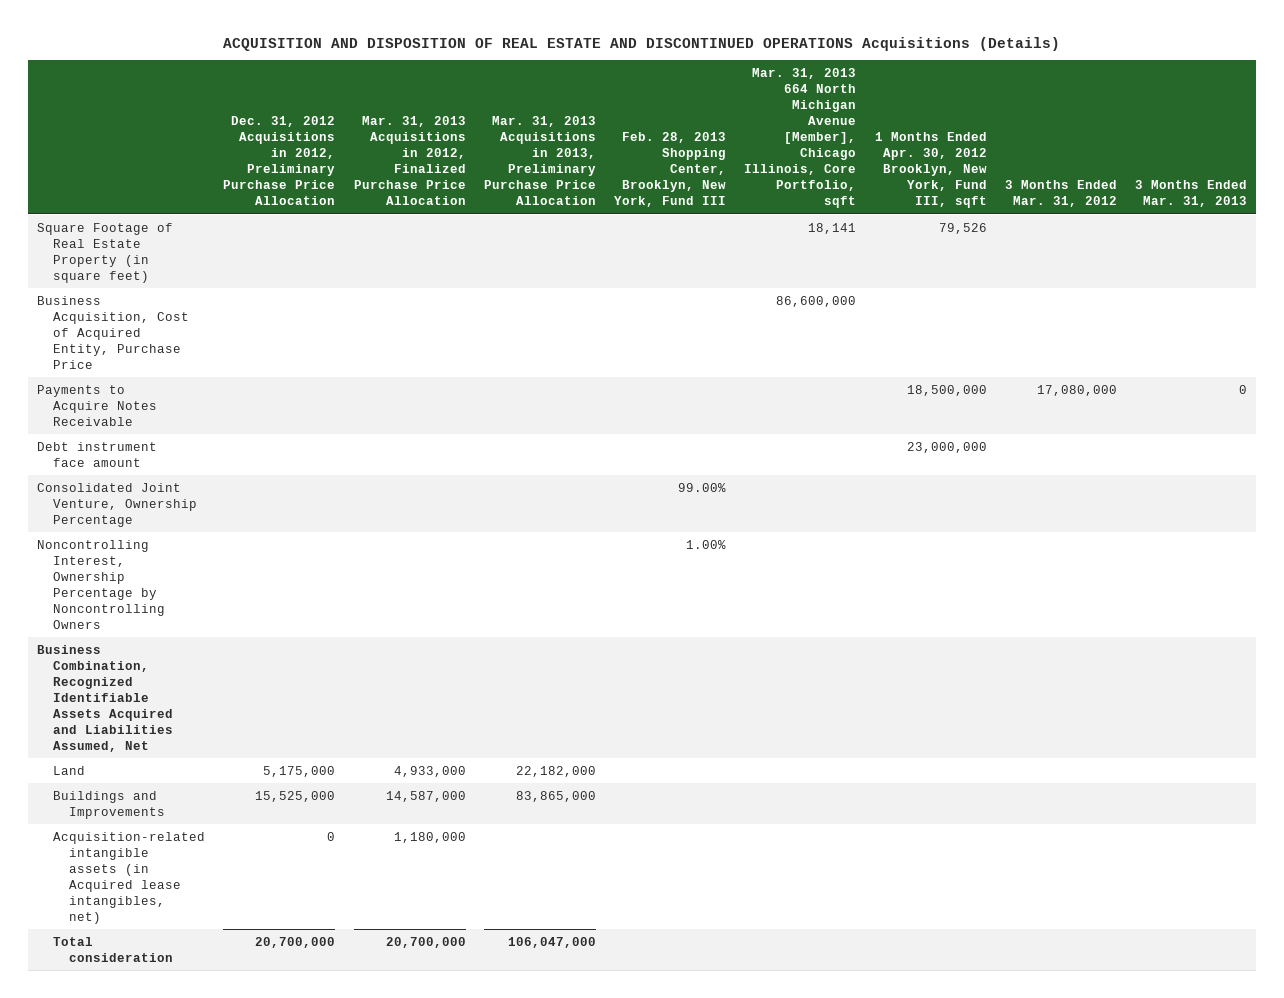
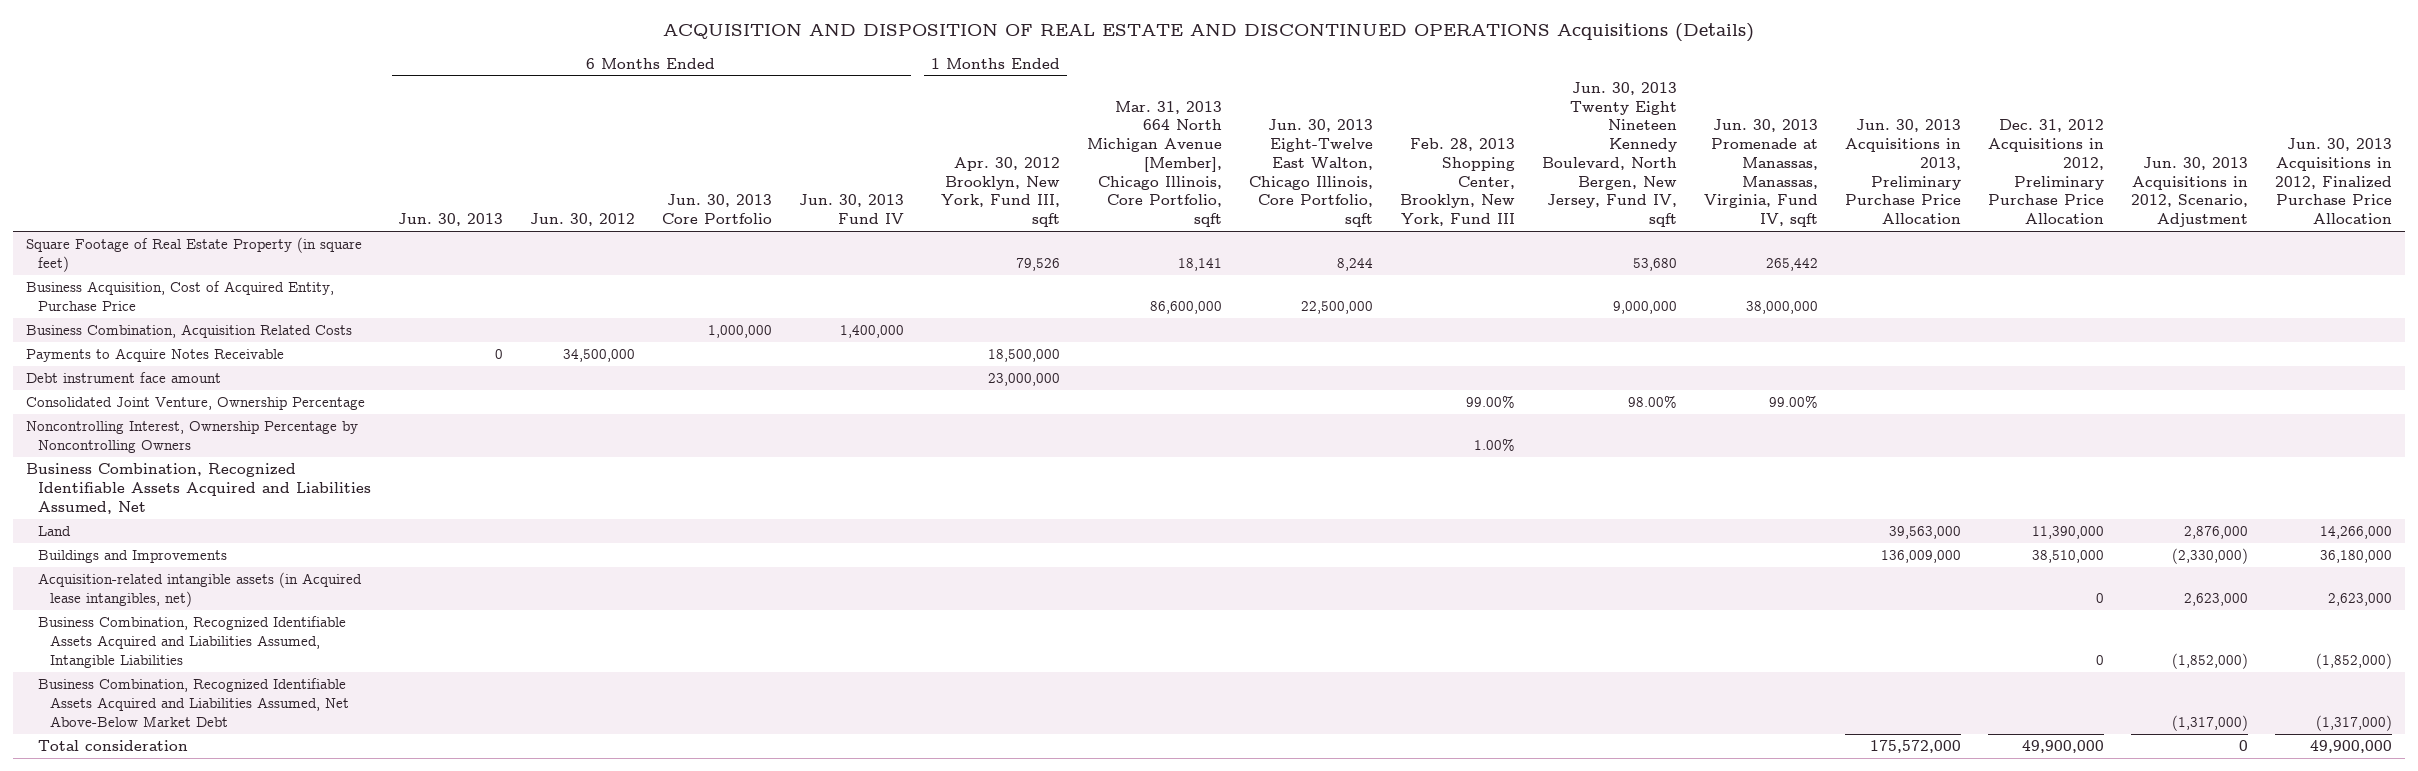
- | Dec. 31, 2012 Acquisitions in 2012, Preliminary Purchase Price Allocation | Mar. 31, 2013 Acquisitions in 2012, Finalized Purchase Price Allocation | Mar. 31, 2013 Acquisitions in 2013, Preliminary Purchase Price Allocation | Feb. 28, 2013 Shopping Center, Brooklyn, New York, Fund III | Mar. 31, 2013 664 North Michigan Avenue [Member], Chicago Illinois, Core Portfolio, sqft | 1 Months Ended Apr. 30, 2012 Brooklyn, New York, Fund III, sqft | 3 Months Ended Mar. 31, 2012 | 3 Months Ended Mar. 31, 2013
+ | 6 Months Ended Jun. 30, 2013 | 6 Months Ended Jun. 30, 2012 | 6 Months Ended Jun. 30, 2013 Core Portfolio | 6 Months Ended Jun. 30, 2013 Fund IV | 1 Months Ended Apr. 30, 2012 Brooklyn, New York, Fund III, sqft | Mar. 31, 2013 664 North Michigan Avenue [Member], Chicago Illinois, Core Portfolio, sqft | Jun. 30, 2013 Eight-Twelve East Walton, Chicago Illinois, Core Portfolio, sqft | Feb. 28, 2013 Shopping Center, Brooklyn, New York, Fund III | Jun. 30, 2013 Twenty Eight Nineteen Kennedy Boulevard, North Bergen, New Jersey, Fund IV, sqft | Jun. 30, 2013 Promenade at Manassas, Manassas, Virginia, Fund IV, sqft | Jun. 30, 2013 Acquisitions in 2013, Preliminary Purchase Price Allocation | Dec. 31, 2012 Acquisitions in 2012, Preliminary Purchase Price Allocation | Jun. 30, 2013 Acquisitions in 2012, Scenario, Adjustment | Jun. 30, 2013 Acquisitions in 2012, Finalized Purchase Price Allocation
+ Business Combination, Acquisition Related Costs | | | 1,000,000 | 1,400,000 | | | | | | | | | |
- Land | 5,175,000 | 4,933,000 | 22,182,000 | | | | |
- Buildings and Improvements | 15,525,000 | 14,587,000 | 83,865,000 | | | | |
+ Land | | | | | | | | | | | 39,563,000 | 11,390,000 | 2,876,000 | 14,266,000
+ Buildings and Improvements | | | | | | | | | | | 136,009,000 | 38,510,000 | (2,330,000) | 36,180,000
- Total consideration | 20,700,000 | 20,700,000 | 106,047,000 | | | | |
+ Business Combination, Recognized Identifiable Assets Acquired and Liabilities Assumed, Intangible Liabilities | | | | | | | | | | | | 0 | (1,852,000) | (1,852,000)
+ Business Combination, Recognized Identifiable Assets Acquired and Liabilities Assumed, Net Above-Below Market Debt | | | | | | | | | | | | | (1,317,000) | (1,317,000)
+ Total consideration | | | | | | | | | | | 175,572,000 | 49,900,000 | 0 | 49,900,000

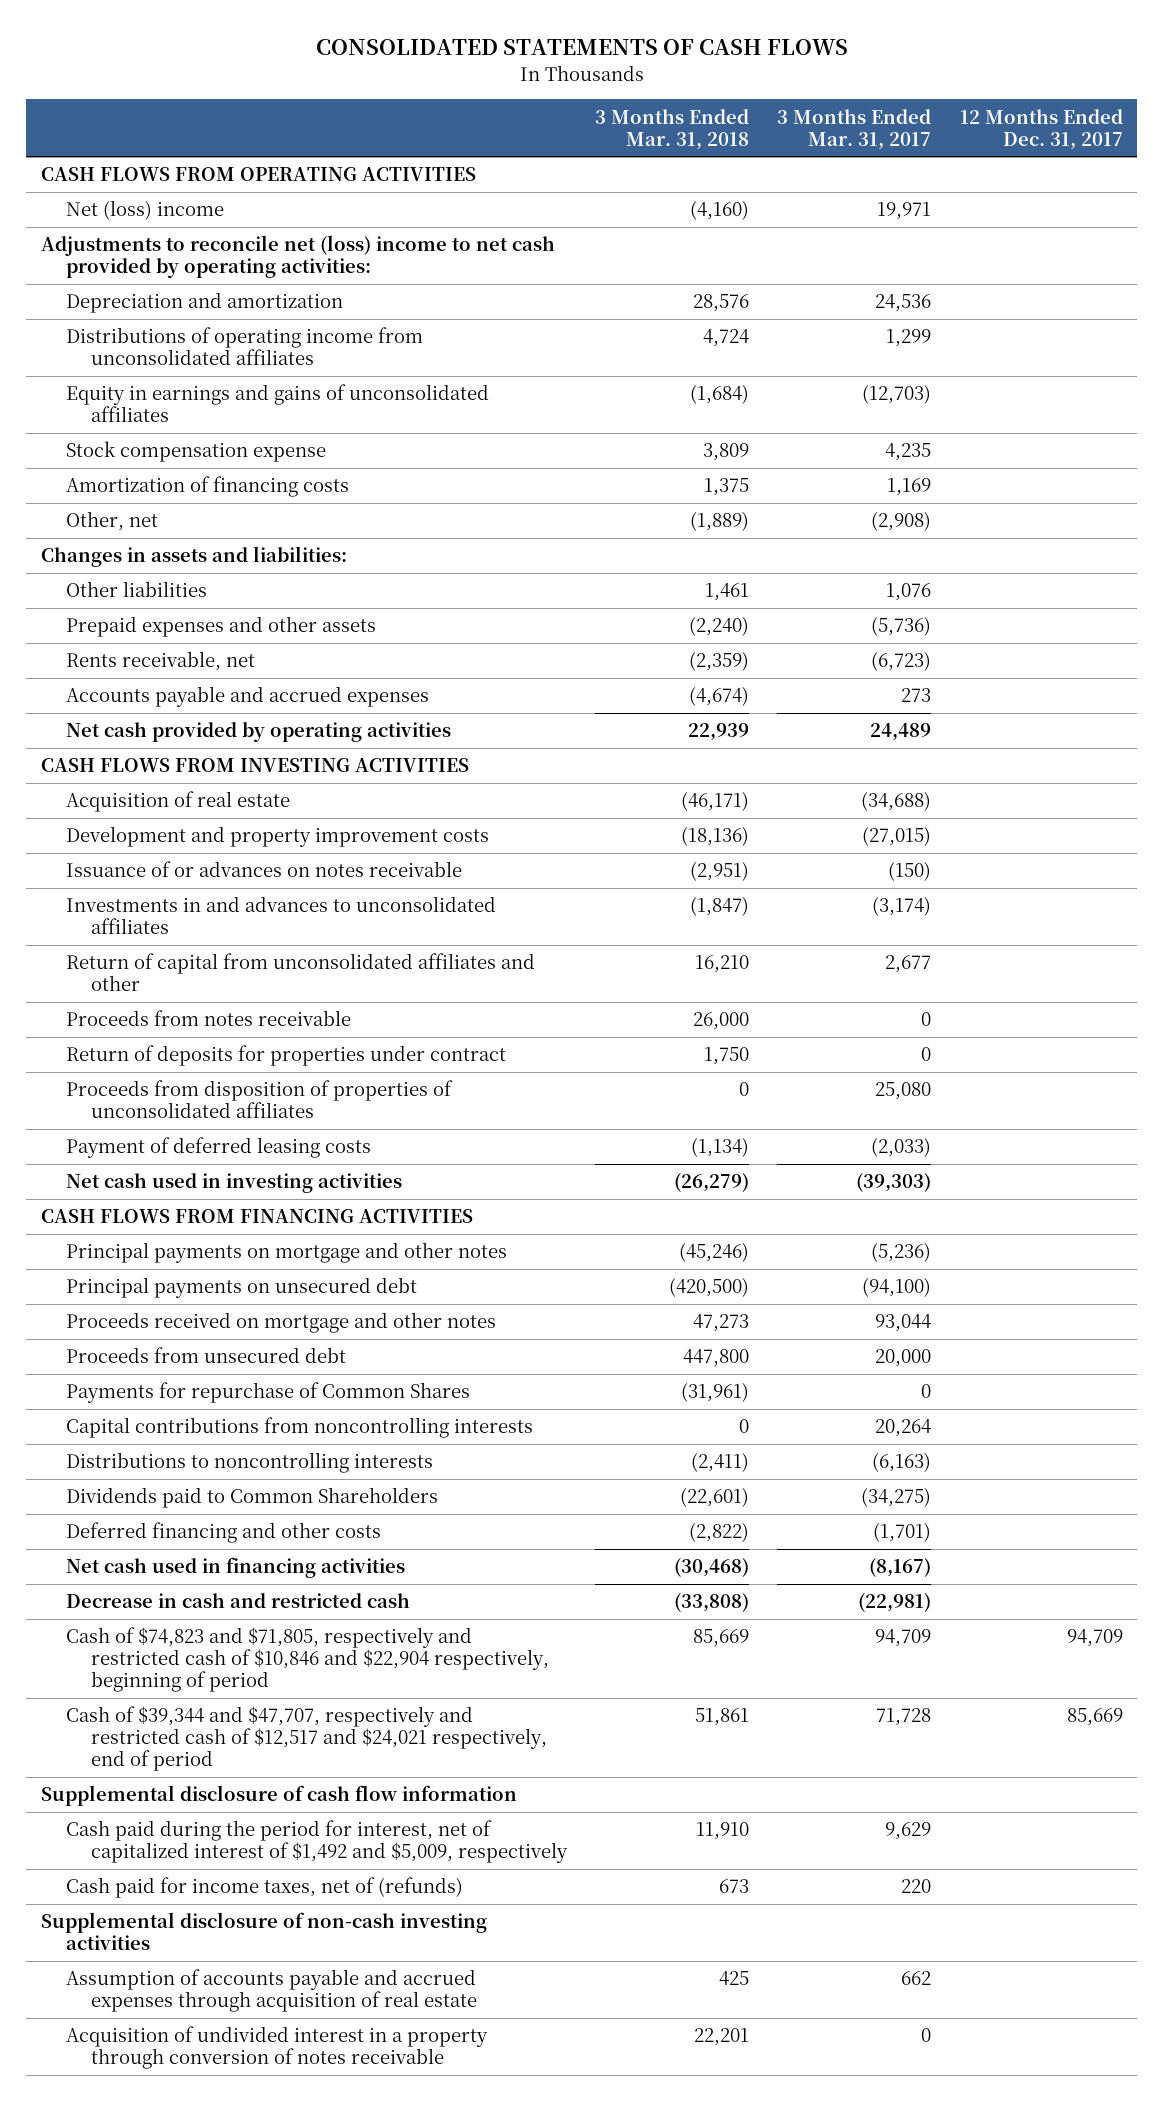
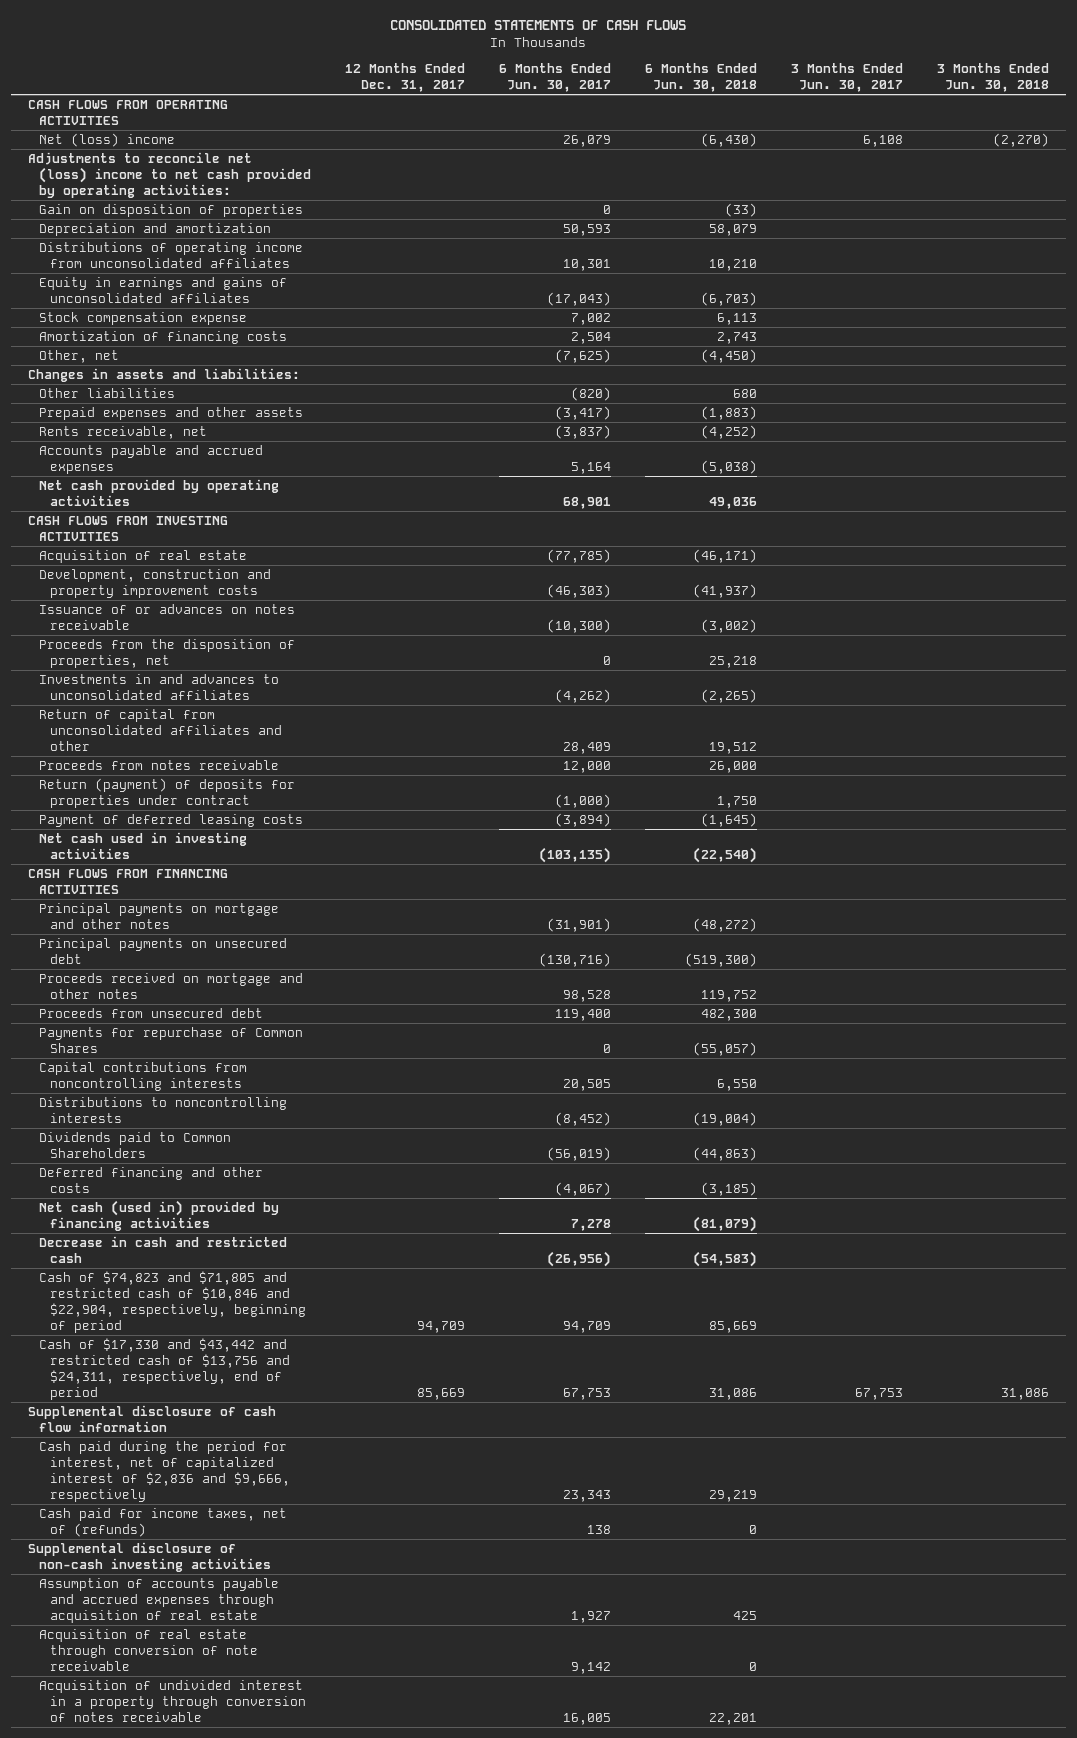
- | 3 Months Ended Mar. 31, 2018 | 3 Months Ended Mar. 31, 2017 | 12 Months Ended Dec. 31, 2017
+ | 12 Months Ended Dec. 31, 2017 | 6 Months Ended Jun. 30, 2017 | 6 Months Ended Jun. 30, 2018 | 3 Months Ended Jun. 30, 2017 | 3 Months Ended Jun. 30, 2018
+ Gain on disposition of properties | | 0 | (33) | |
- Development and property improvement costs | (18,136) | (27,015) |
+ Development, construction and property improvement costs | | (46,303) | (41,937) | |
+ Proceeds from the disposition of properties, net | | 0 | 25,218 | |
- Return of deposits for properties under contract | 1,750 | 0 |
- Proceeds from disposition of properties of unconsolidated affiliates | 0 | 25,080 |
+ Return (payment) of deposits for properties under contract | | (1,000) | 1,750 | |
- Net cash used in financing activities | (30,468) | (8,167) |
+ Net cash (used in) provided by financing activities | | 7,278 | (81,079) | |
- Cash of $74,823 and $71,805, respectively and restricted cash of $10,846 and $22,904 respectively, beginning of period | 85,669 | 94,709 | 94,709
- Cash of $39,344 and $47,707, respectively and restricted cash of $12,517 and $24,021 respectively, end of period | 51,861 | 71,728 | 85,669
+ Cash of $74,823 and $71,805 and restricted cash of $10,846 and $22,904, respectively, beginning of period | 94,709 | 94,709 | 85,669 | |
+ Cash of $17,330 and $43,442 and restricted cash of $13,756 and $24,311, respectively, end of period | 85,669 | 67,753 | 31,086 | 67,753 | 31,086
- Cash paid during the period for interest, net of capitalized interest of $1,492 and $5,009, respectively | 11,910 | 9,629 |
+ Cash paid during the period for interest, net of capitalized interest of $2,836 and $9,666, respectively | | 23,343 | 29,219 | |
+ Acquisition of real estate through conversion of note receivable | | 9,142 | 0 | |

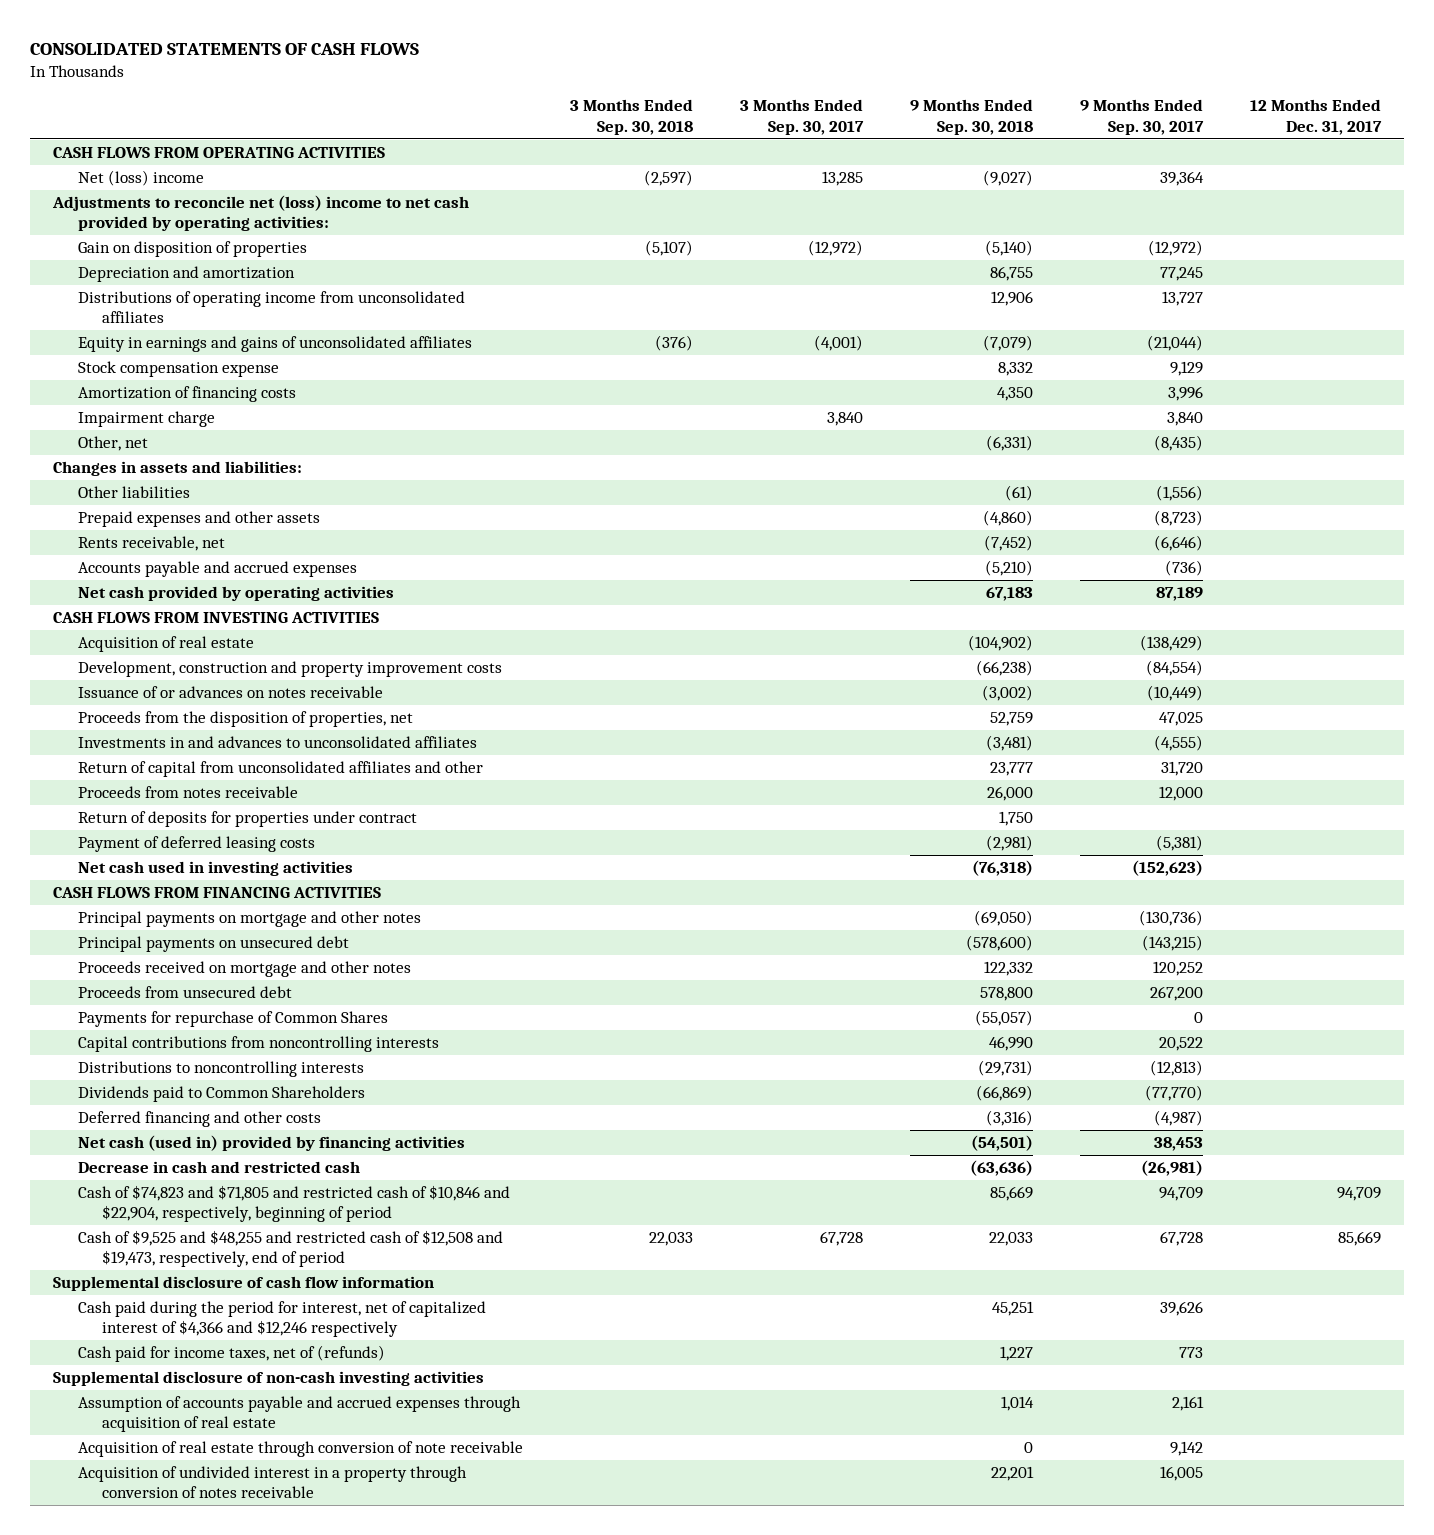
- | 12 Months Ended Dec. 31, 2017 | 6 Months Ended Jun. 30, 2017 | 6 Months Ended Jun. 30, 2018 | 3 Months Ended Jun. 30, 2017 | 3 Months Ended Jun. 30, 2018
+ | 3 Months Ended Sep. 30, 2018 | 3 Months Ended Sep. 30, 2017 | 9 Months Ended Sep. 30, 2018 | 9 Months Ended Sep. 30, 2017 | 12 Months Ended Dec. 31, 2017
+ Impairment charge | | 3,840 | | 3,840 |
- Return (payment) of deposits for properties under contract | | (1,000) | 1,750 | |
+ Return of deposits for properties under contract | | | 1,750 | |
- Cash of $17,330 and $43,442 and restricted cash of $13,756 and $24,311, respectively, end of period | 85,669 | 67,753 | 31,086 | 67,753 | 31,086
+ Cash of $9,525 and $48,255 and restricted cash of $12,508 and $19,473, respectively, end of period | 22,033 | 67,728 | 22,033 | 67,728 | 85,669
- Cash paid during the period for interest, net of capitalized interest of $2,836 and $9,666, respectively | | 23,343 | 29,219 | |
+ Cash paid during the period for interest, net of capitalized interest of $4,366 and $12,246 respectively | | | 45,251 | 39,626 |

